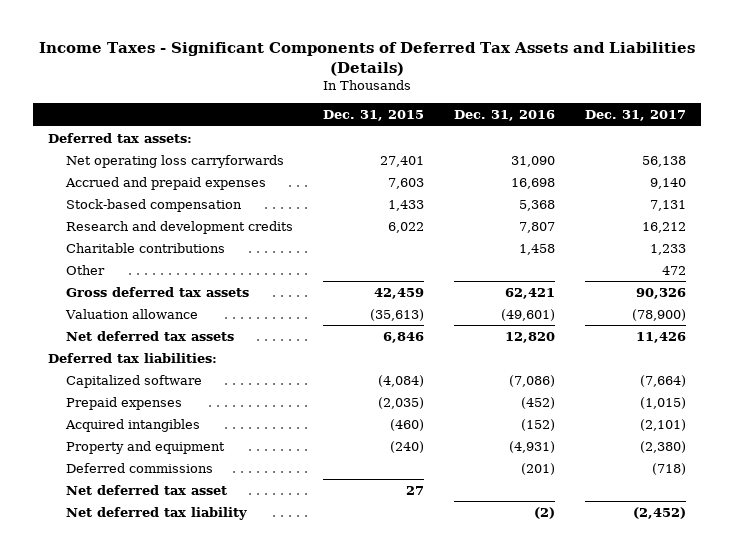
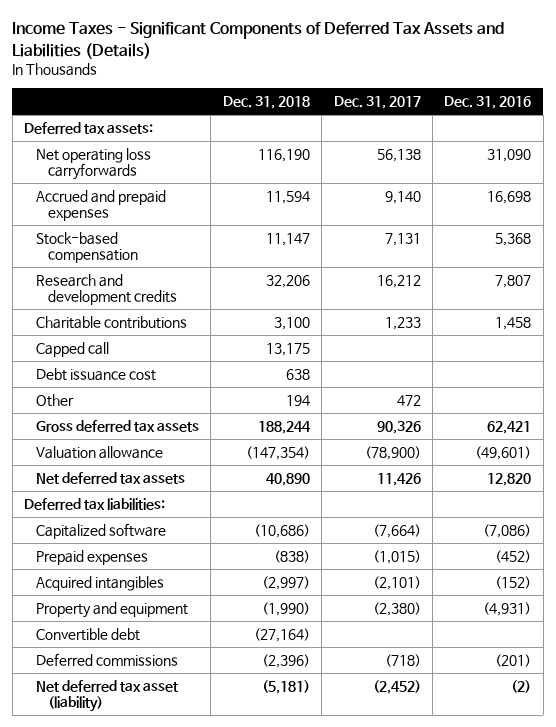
- | Dec. 31, 2015 | Dec. 31, 2016 | Dec. 31, 2017
+ | Dec. 31, 2018 | Dec. 31, 2017 | Dec. 31, 2016
+ Capped call | 13,175 | |
+ Debt issuance cost | 638 | |
+ Convertible debt | (27,164) | |
- Net deferred tax asset | 27 | |
- Net deferred tax liability | | (2) | (2,452)
+ Net deferred tax asset (liability) | (5,181) | (2,452) | (2)

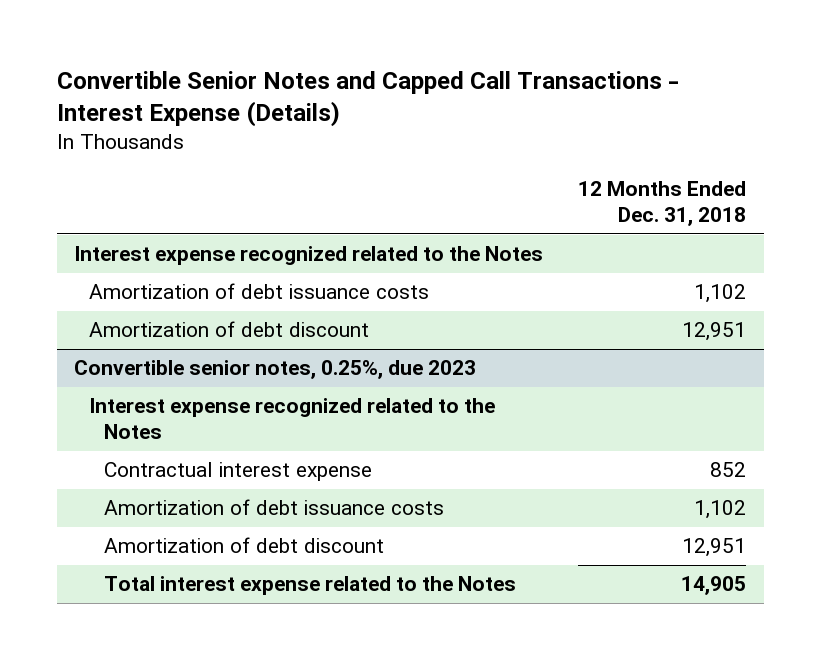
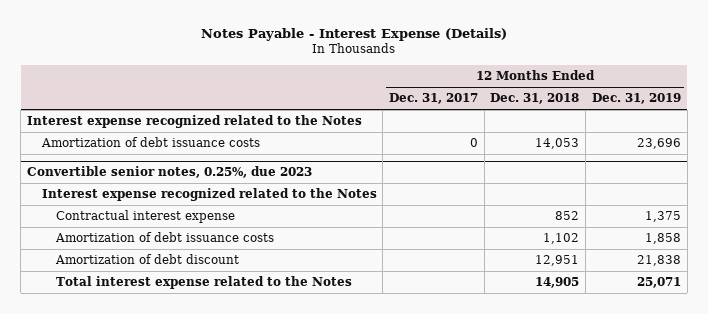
- Convertible Senior Notes and Capped Call Transactions - Interest Expense (Details)
+ Notes Payable - Interest Expense (Details)
- | 12 Months Ended Dec. 31, 2018
+ | 12 Months Ended Dec. 31, 2017 | 12 Months Ended Dec. 31, 2018 | 12 Months Ended Dec. 31, 2019
- Amortization of debt issuance costs | 1,102
- Amortization of debt discount | 12,951
+ Amortization of debt issuance costs | 0 | 14,053 | 23,696

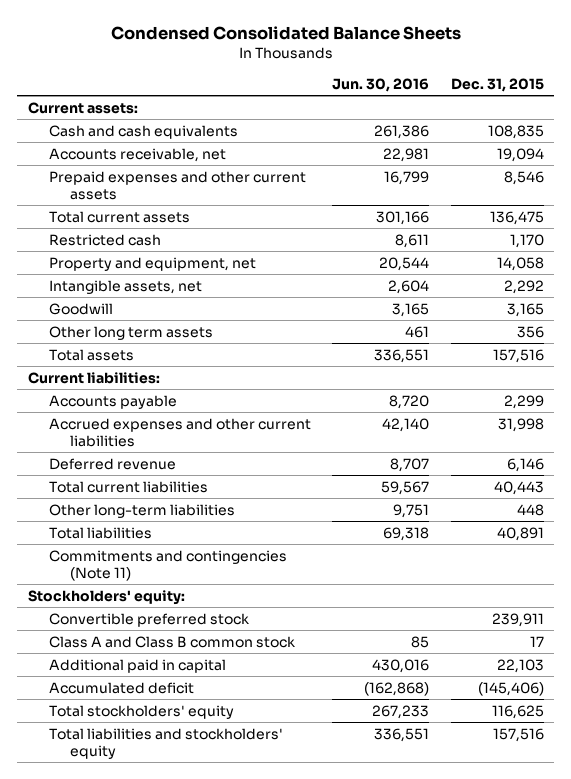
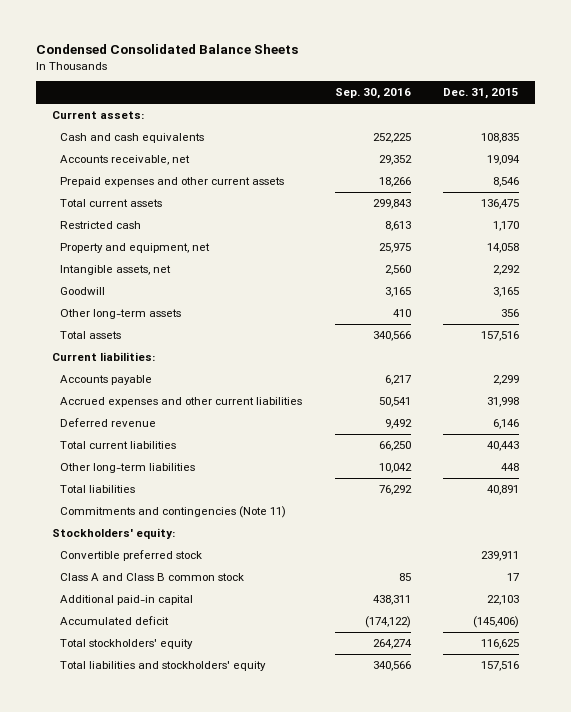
- | Jun. 30, 2016 | Dec. 31, 2015
+ | Sep. 30, 2016 | Dec. 31, 2015
- Other long term assets | 461 | 356
+ Other long-term assets | 410 | 356
- Additional paid in capital | 430,016 | 22,103
+ Additional paid-in capital | 438,311 | 22,103

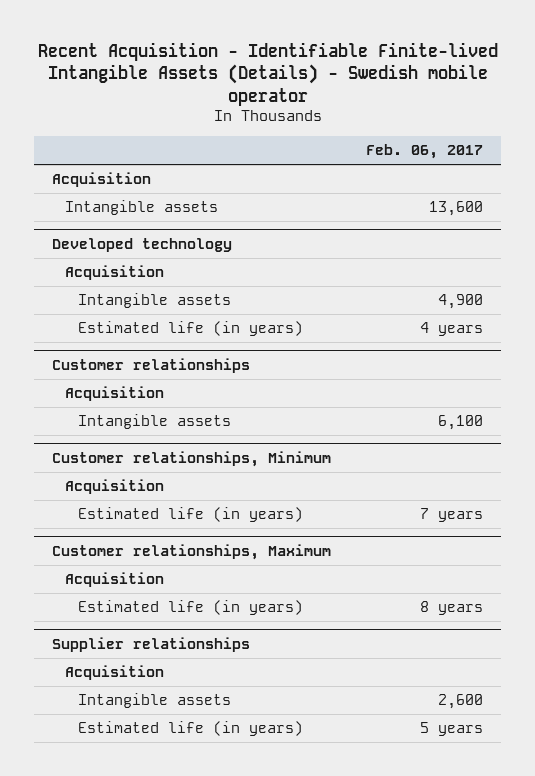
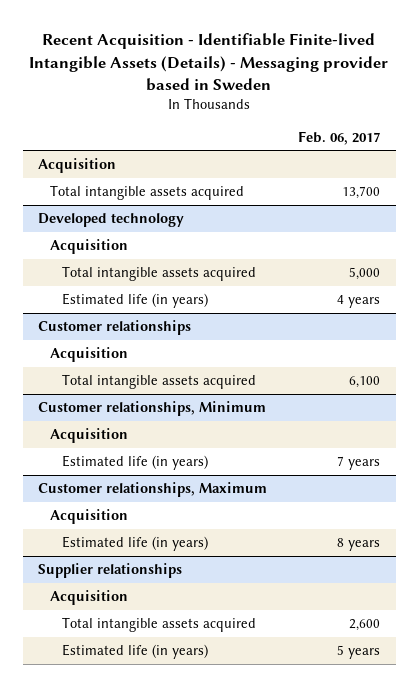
- Recent Acquisition - Identifiable Finite-lived Intangible Assets (Details) - Swedish mobile operator
+ Recent Acquisition - Identifiable Finite-lived Intangible Assets (Details) - Messaging provider based in Sweden
- Intangible assets | 13,600
+ Total intangible assets acquired | 13,700
@ Developed technology
- Intangible assets | 4,900
+ Total intangible assets acquired | 5,000
@ Customer relationships
- Intangible assets | 6,100
+ Total intangible assets acquired | 6,100
@ Supplier relationships
- Intangible assets | 2,600
+ Total intangible assets acquired | 2,600

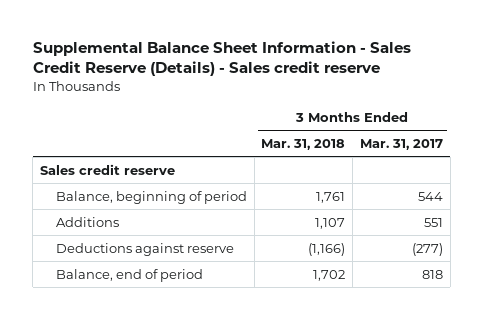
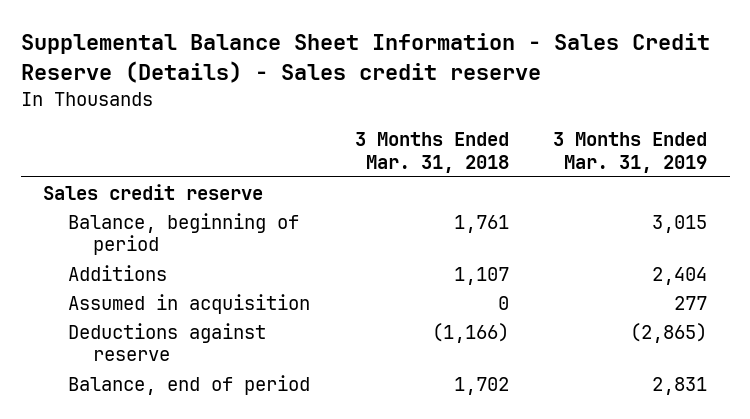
- | 3 Months Ended Mar. 31, 2018 | 3 Months Ended Mar. 31, 2017
+ | 3 Months Ended Mar. 31, 2018 | 3 Months Ended Mar. 31, 2019
+ Assumed in acquisition | 0 | 277

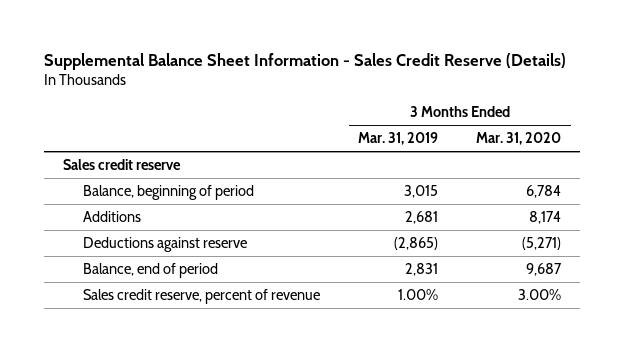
- Supplemental Balance Sheet Information - Sales Credit Reserve (Details) - Sales credit reserve
+ Supplemental Balance Sheet Information - Sales Credit Reserve (Details)
- | 3 Months Ended Mar. 31, 2018 | 3 Months Ended Mar. 31, 2019
+ | 3 Months Ended Mar. 31, 2019 | 3 Months Ended Mar. 31, 2020
- Additions | 1,107 | 2,404
- Assumed in acquisition | 0 | 277
+ Additions | 2,681 | 8,174
+ Sales credit reserve, percent of revenue | 1.00% | 3.00%

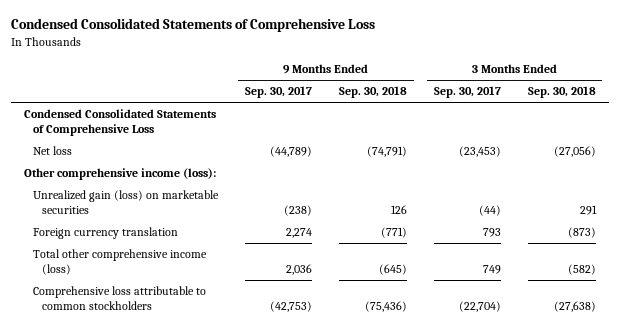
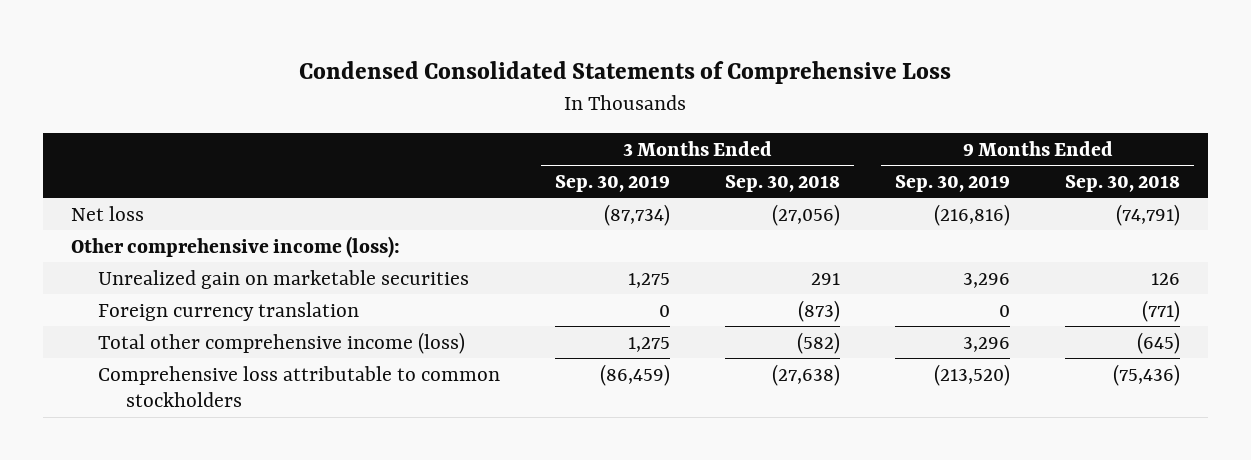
- | 9 Months Ended Sep. 30, 2017 | 9 Months Ended Sep. 30, 2018 | 3 Months Ended Sep. 30, 2017 | 3 Months Ended Sep. 30, 2018
+ | 3 Months Ended Sep. 30, 2019 | 3 Months Ended Sep. 30, 2018 | 9 Months Ended Sep. 30, 2019 | 9 Months Ended Sep. 30, 2018
- Condensed Consolidated Statements of Comprehensive Loss
- Unrealized gain (loss) on marketable securities | (238) | 126 | (44) | 291
+ Unrealized gain on marketable securities | 1,275 | 291 | 3,296 | 126

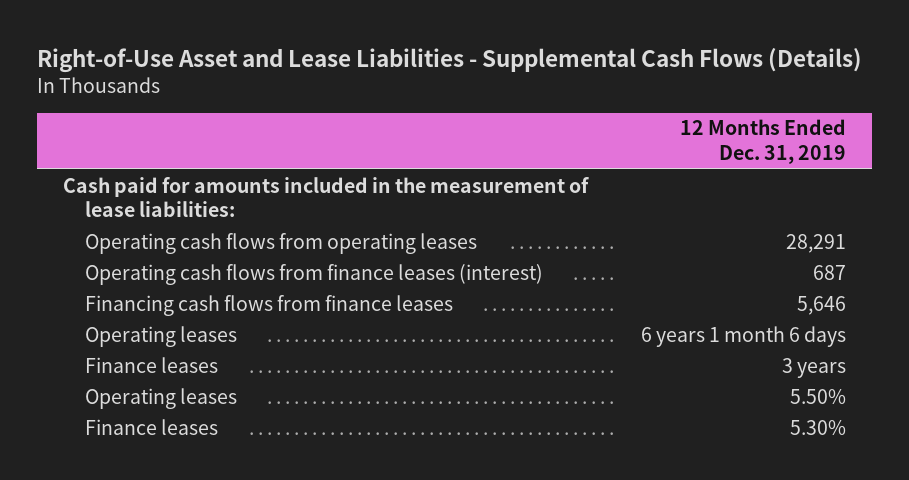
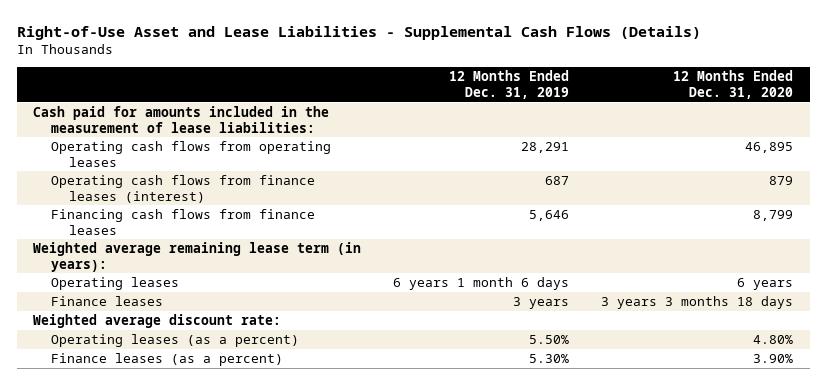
- | 12 Months Ended Dec. 31, 2019
+ | 12 Months Ended Dec. 31, 2019 | 12 Months Ended Dec. 31, 2020
+ Weighted average remaining lease term (in years):
- Operating leases | 5.50%
- Finance leases | 5.30%
+ Weighted average discount rate:
+ Operating leases (as a percent) | 5.50% | 4.80%
+ Finance leases (as a percent) | 5.30% | 3.90%

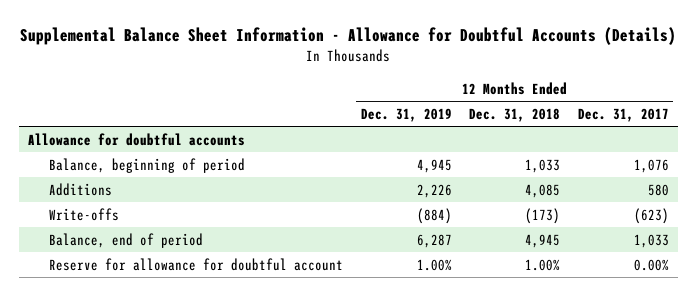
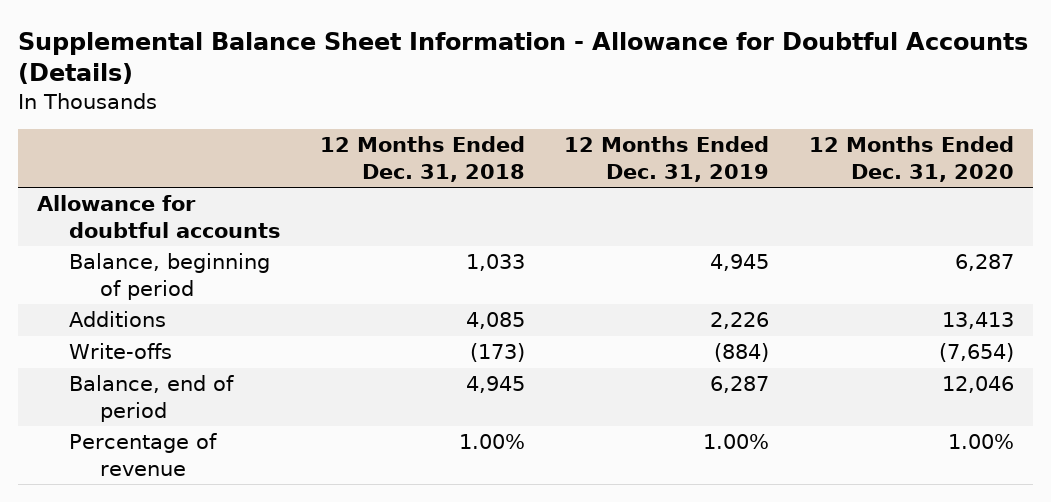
- | 12 Months Ended Dec. 31, 2019 | 12 Months Ended Dec. 31, 2018 | 12 Months Ended Dec. 31, 2017
+ | 12 Months Ended Dec. 31, 2018 | 12 Months Ended Dec. 31, 2019 | 12 Months Ended Dec. 31, 2020
- Reserve for allowance for doubtful account | 1.00% | 1.00% | 0.00%
+ Percentage of revenue | 1.00% | 1.00% | 1.00%

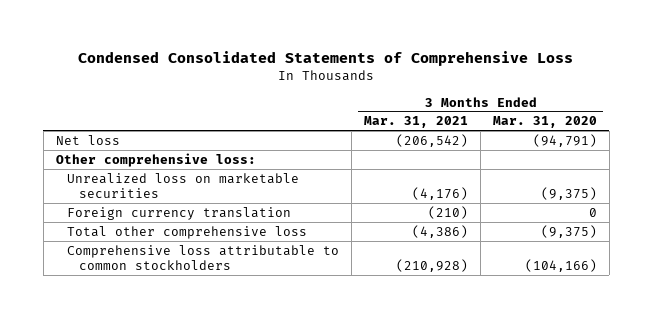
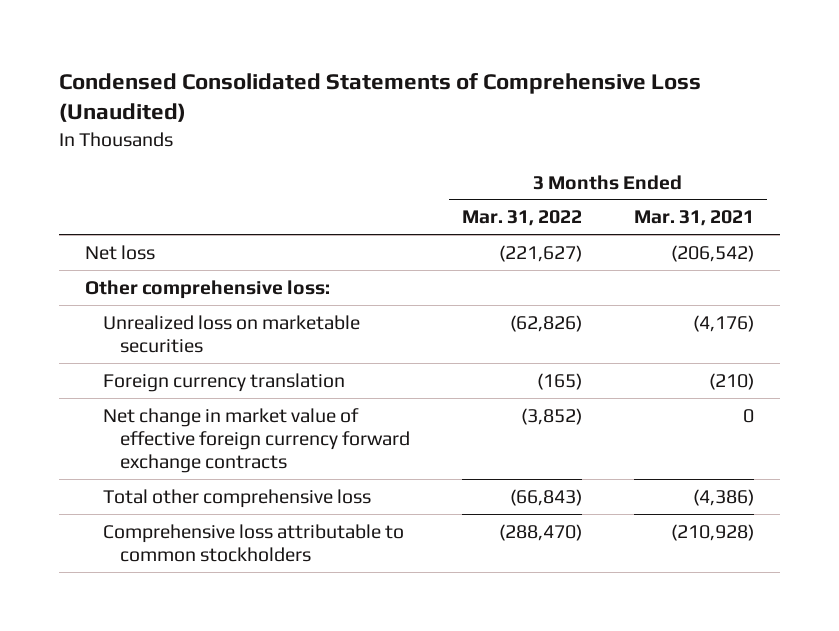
- Condensed Consolidated Statements of Comprehensive Loss
+ Condensed Consolidated Statements of Comprehensive Loss (Unaudited)
- | 3 Months Ended Mar. 31, 2021 | 3 Months Ended Mar. 31, 2020
+ | 3 Months Ended Mar. 31, 2022 | 3 Months Ended Mar. 31, 2021
+ Net change in market value of effective foreign currency forward exchange contracts | (3,852) | 0

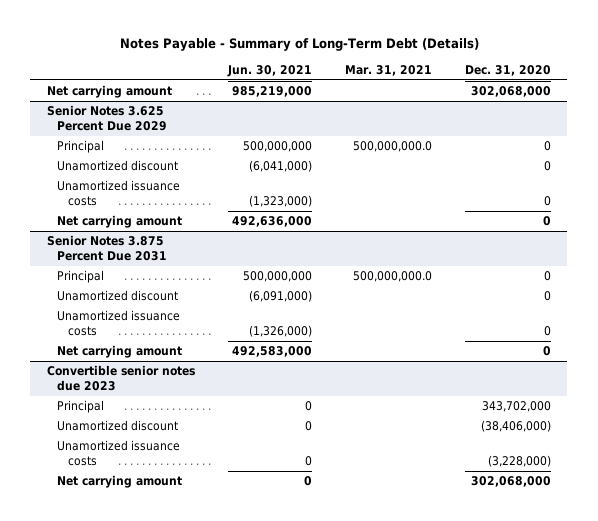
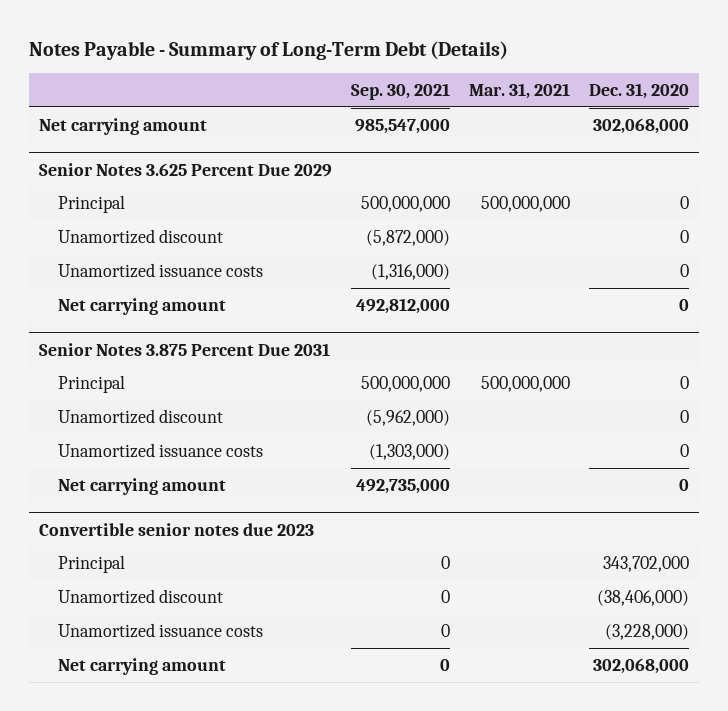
- | Jun. 30, 2021 | Mar. 31, 2021 | Dec. 31, 2020
+ | Sep. 30, 2021 | Mar. 31, 2021 | Dec. 31, 2020
@ Senior Notes 3.625 Percent Due 2029
- Principal | 500,000,000 | 500,000,000.0 | 0
+ Principal | 500,000,000 | 500,000,000 | 0
@ Senior Notes 3.875 Percent Due 2031
- Principal | 500,000,000 | 500,000,000.0 | 0
+ Principal | 500,000,000 | 500,000,000 | 0

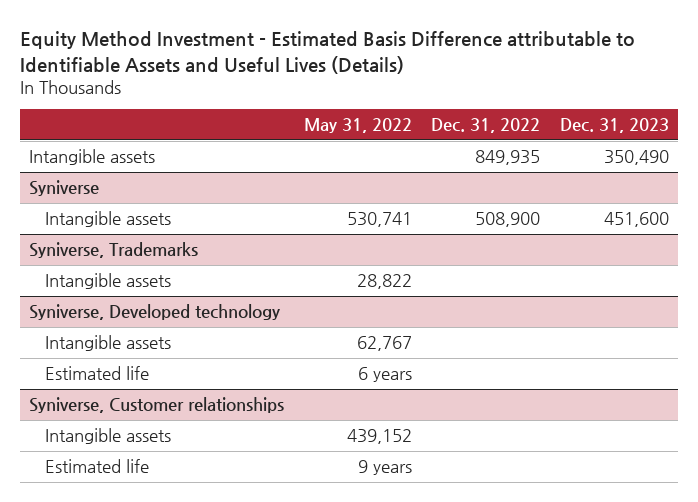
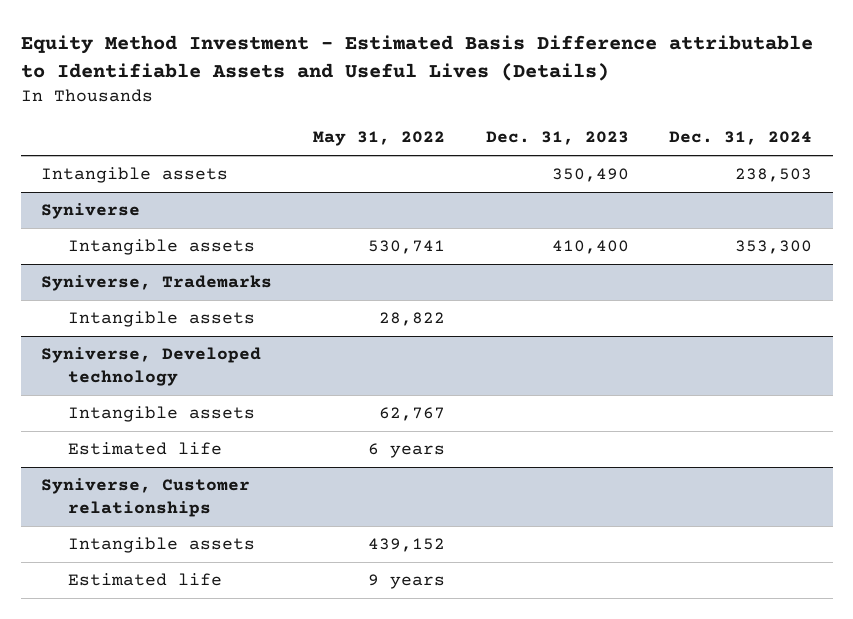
- | May 31, 2022 | Dec. 31, 2022 | Dec. 31, 2023
+ | May 31, 2022 | Dec. 31, 2023 | Dec. 31, 2024
@ Syniverse
- Intangible assets | 530,741 | 508,900 | 451,600
+ Intangible assets | 530,741 | 410,400 | 353,300

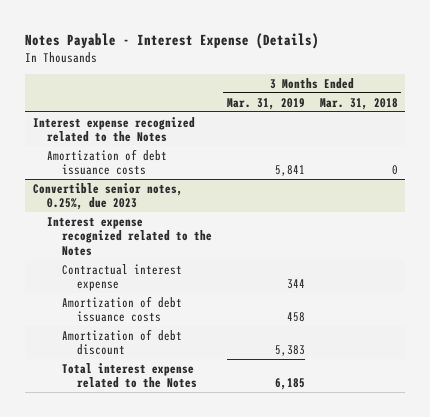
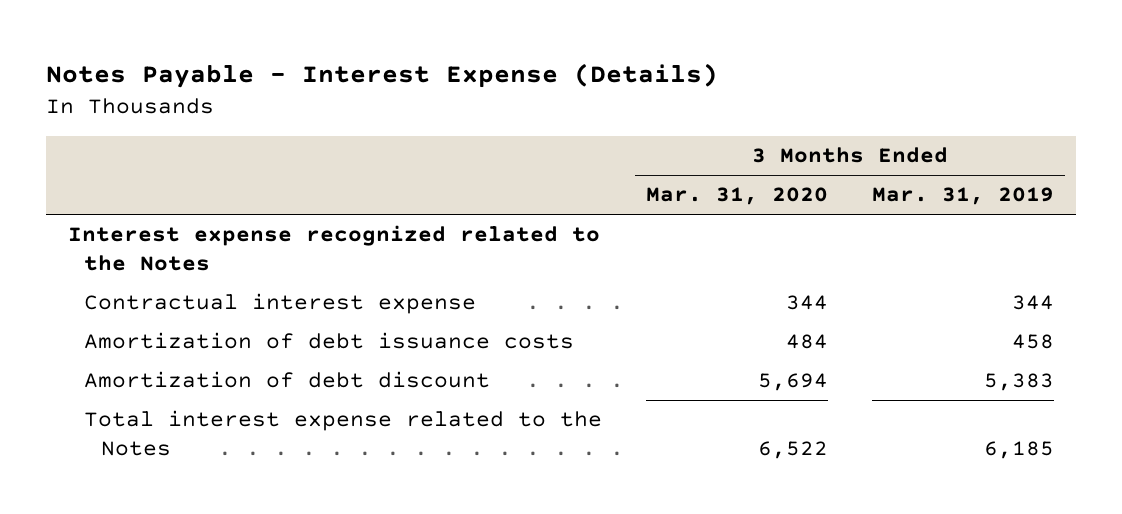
- | 3 Months Ended Mar. 31, 2019 | 3 Months Ended Mar. 31, 2018
+ | 3 Months Ended Mar. 31, 2020 | 3 Months Ended Mar. 31, 2019
- Amortization of debt issuance costs | 5,841 | 0
- Convertible senior notes, 0.25%, due 2023
- Interest expense recognized related to the Notes

